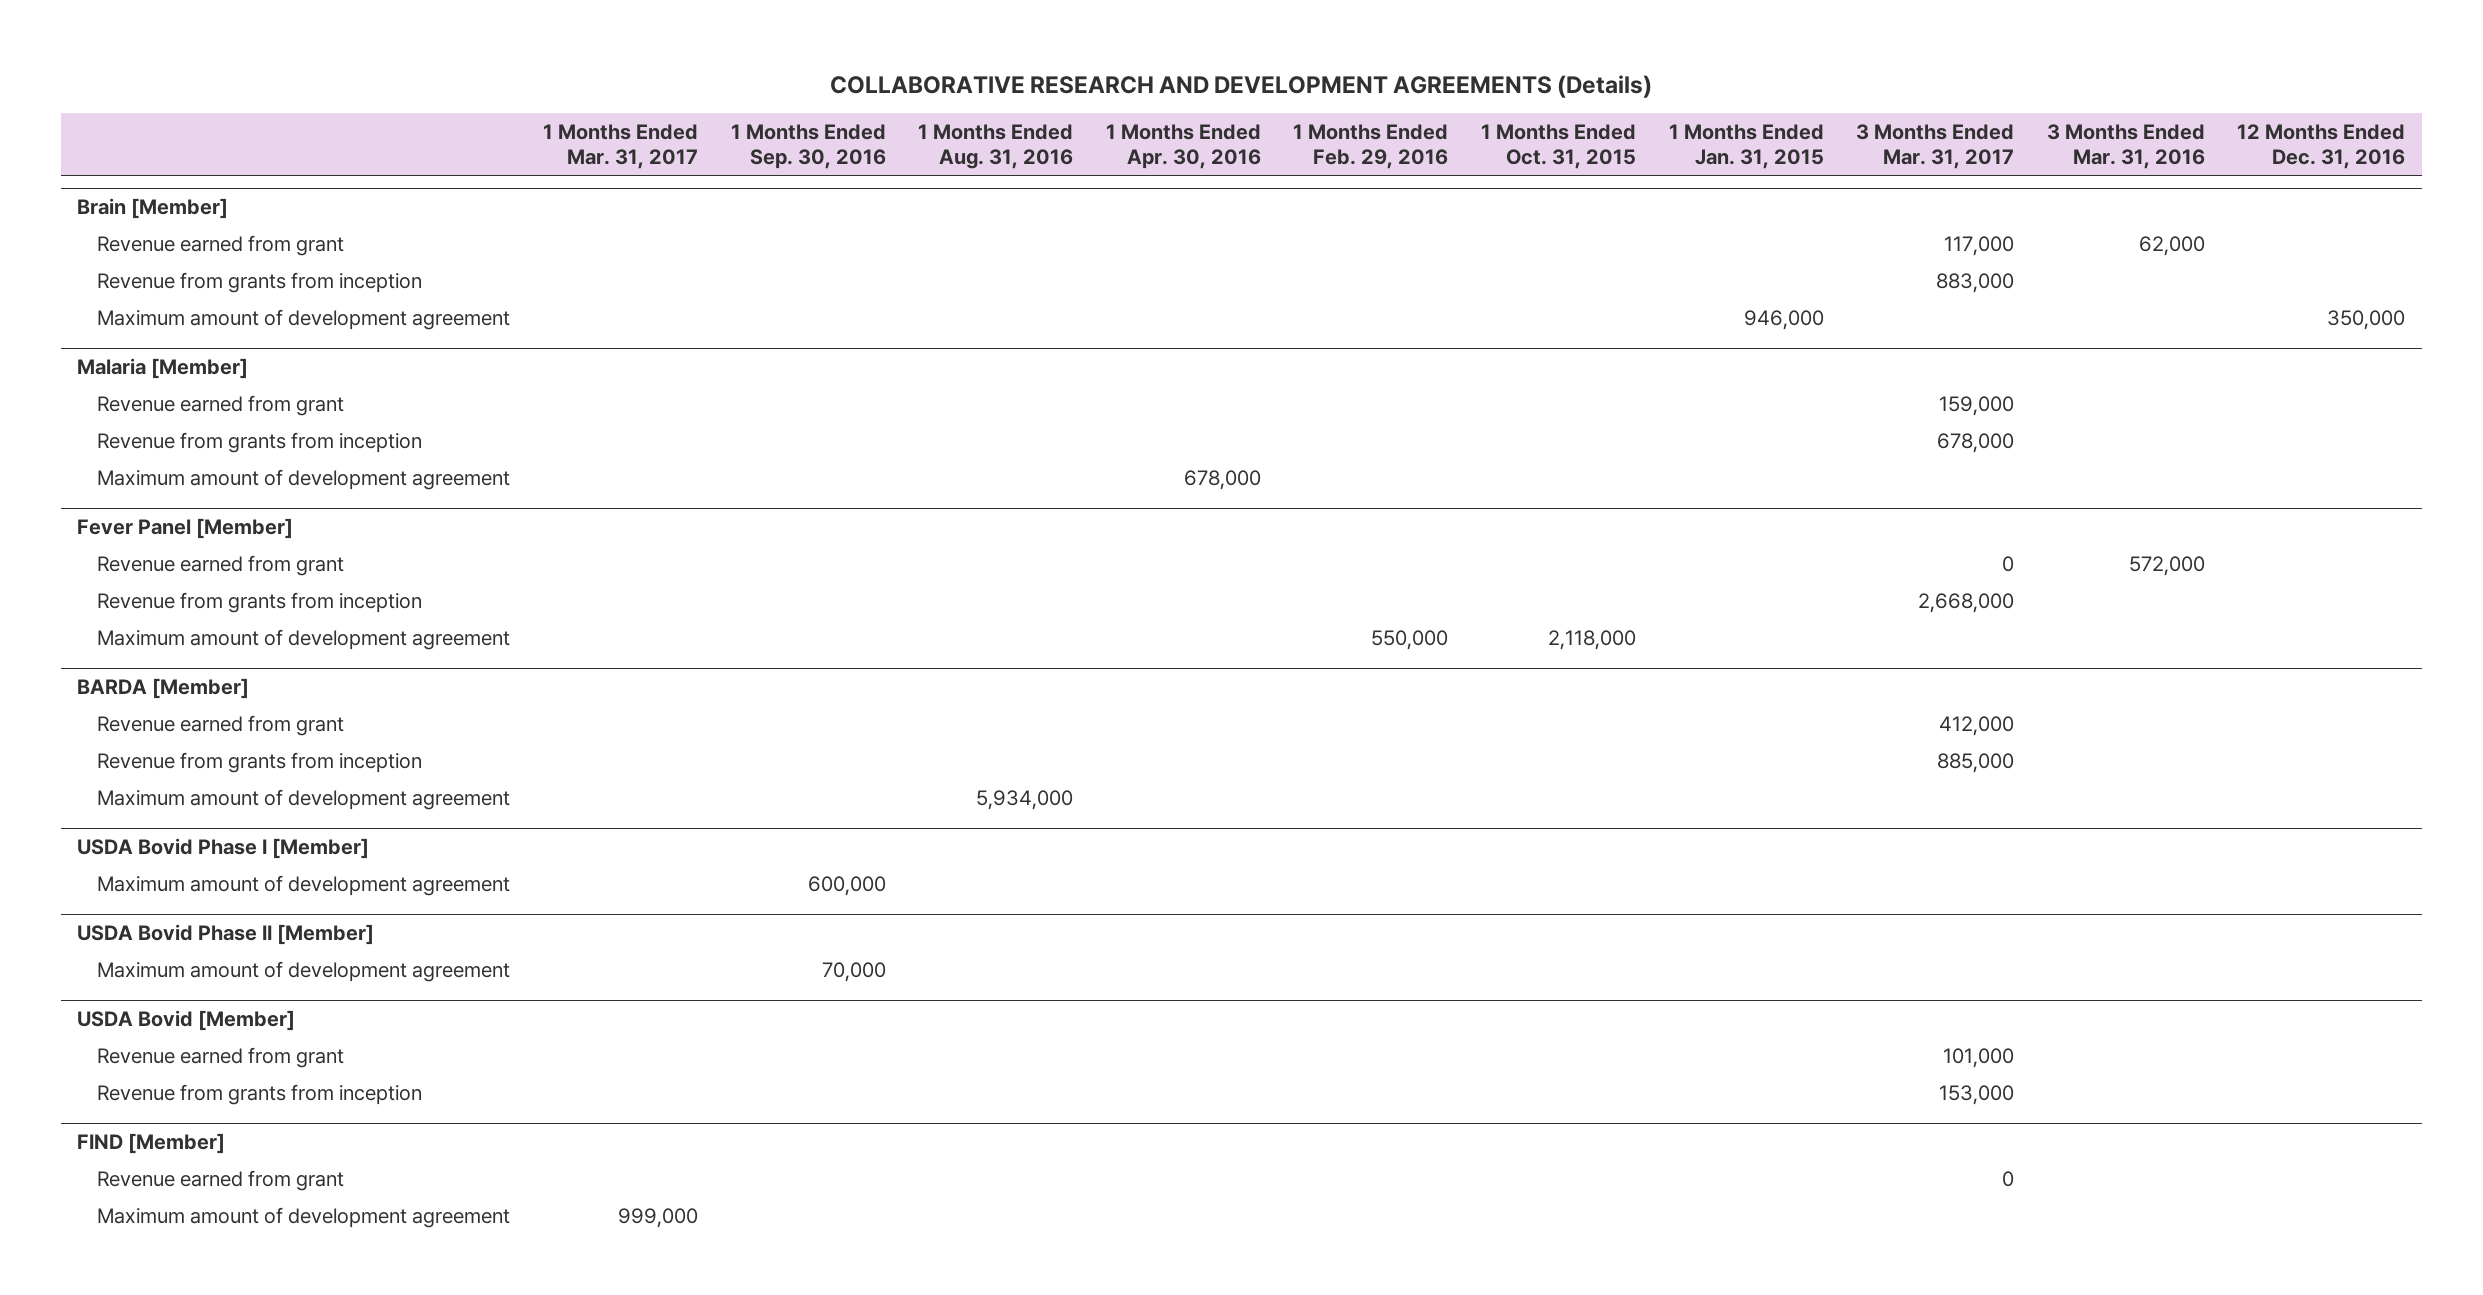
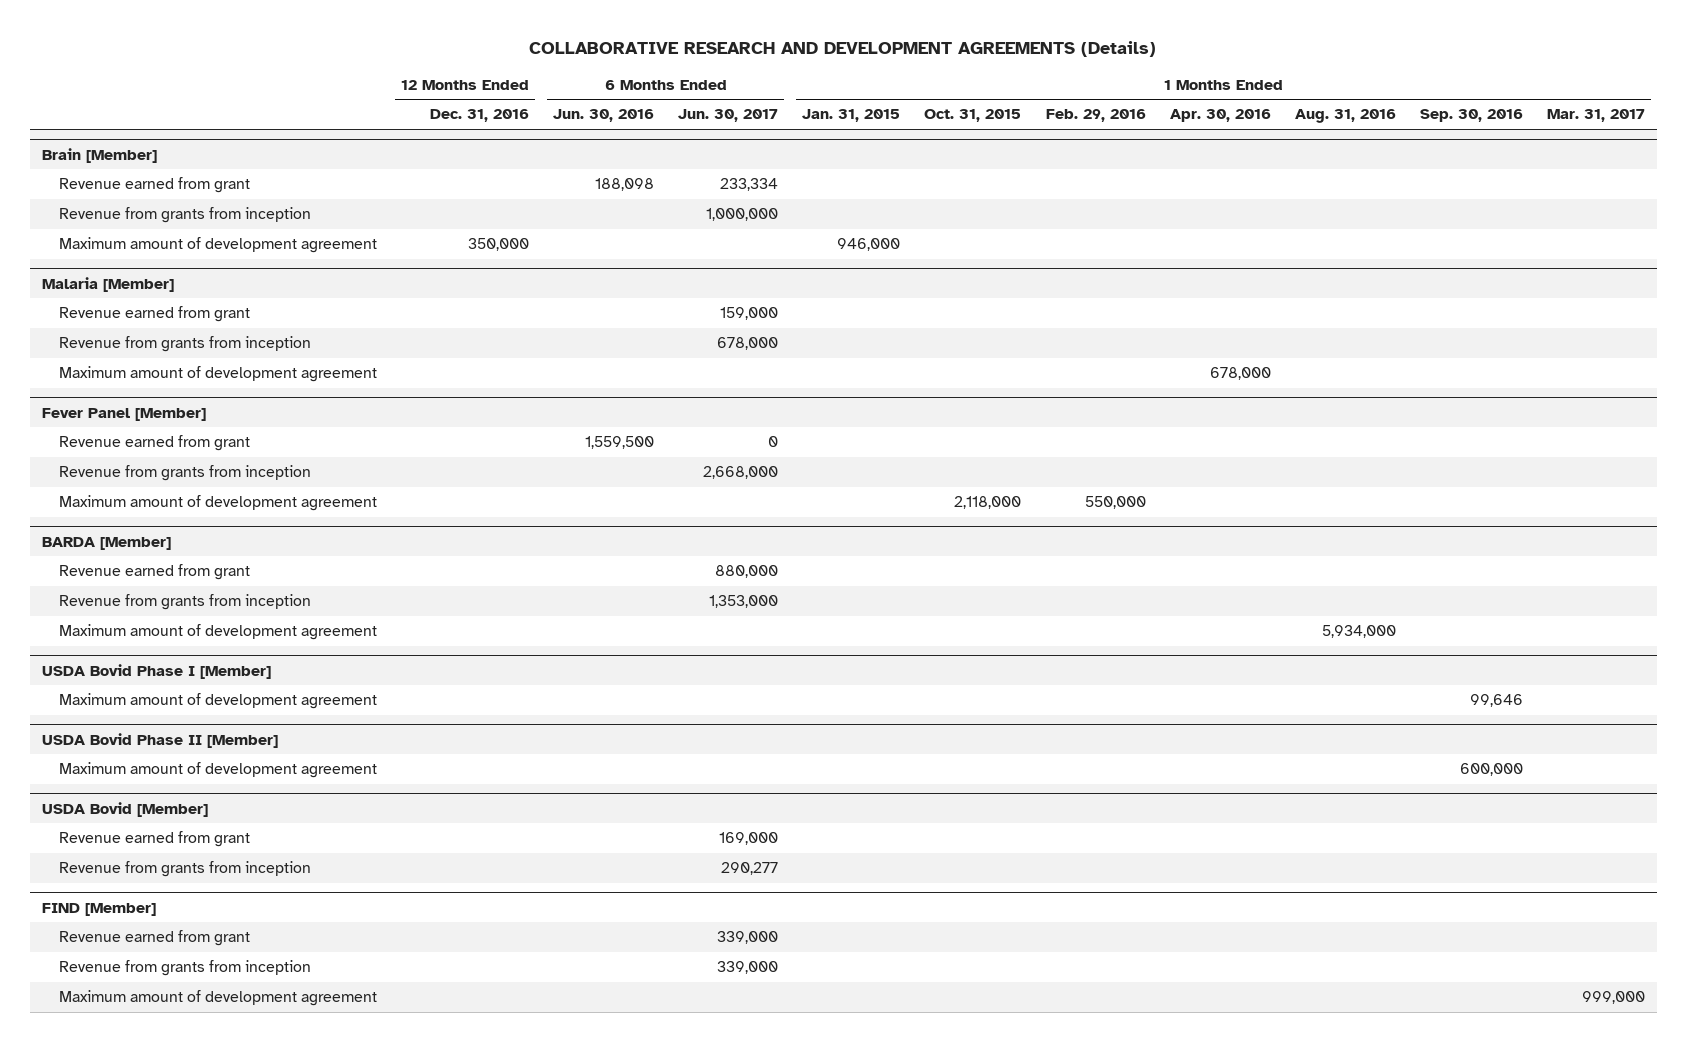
- | 1 Months Ended Mar. 31, 2017 | 1 Months Ended Sep. 30, 2016 | 1 Months Ended Aug. 31, 2016 | 1 Months Ended Apr. 30, 2016 | 1 Months Ended Feb. 29, 2016 | 1 Months Ended Oct. 31, 2015 | 1 Months Ended Jan. 31, 2015 | 3 Months Ended Mar. 31, 2017 | 3 Months Ended Mar. 31, 2016 | 12 Months Ended Dec. 31, 2016
+ | 12 Months Ended Dec. 31, 2016 | 6 Months Ended Jun. 30, 2016 | 6 Months Ended Jun. 30, 2017 | 1 Months Ended Jan. 31, 2015 | 1 Months Ended Oct. 31, 2015 | 1 Months Ended Feb. 29, 2016 | 1 Months Ended Apr. 30, 2016 | 1 Months Ended Aug. 31, 2016 | 1 Months Ended Sep. 30, 2016 | 1 Months Ended Mar. 31, 2017
@ USDA Bovid Phase I [Member]
- Maximum amount of development agreement | | 600,000 | | | | | | | |
+ Maximum amount of development agreement | | | | | | | | | 99,646 |
@ USDA Bovid Phase II [Member]
- Maximum amount of development agreement | | 70,000 | | | | | | | |
+ Maximum amount of development agreement | | | | | | | | | 600,000 |
@ FIND [Member]
+ Revenue from grants from inception | | | 339,000 | | | | | | |

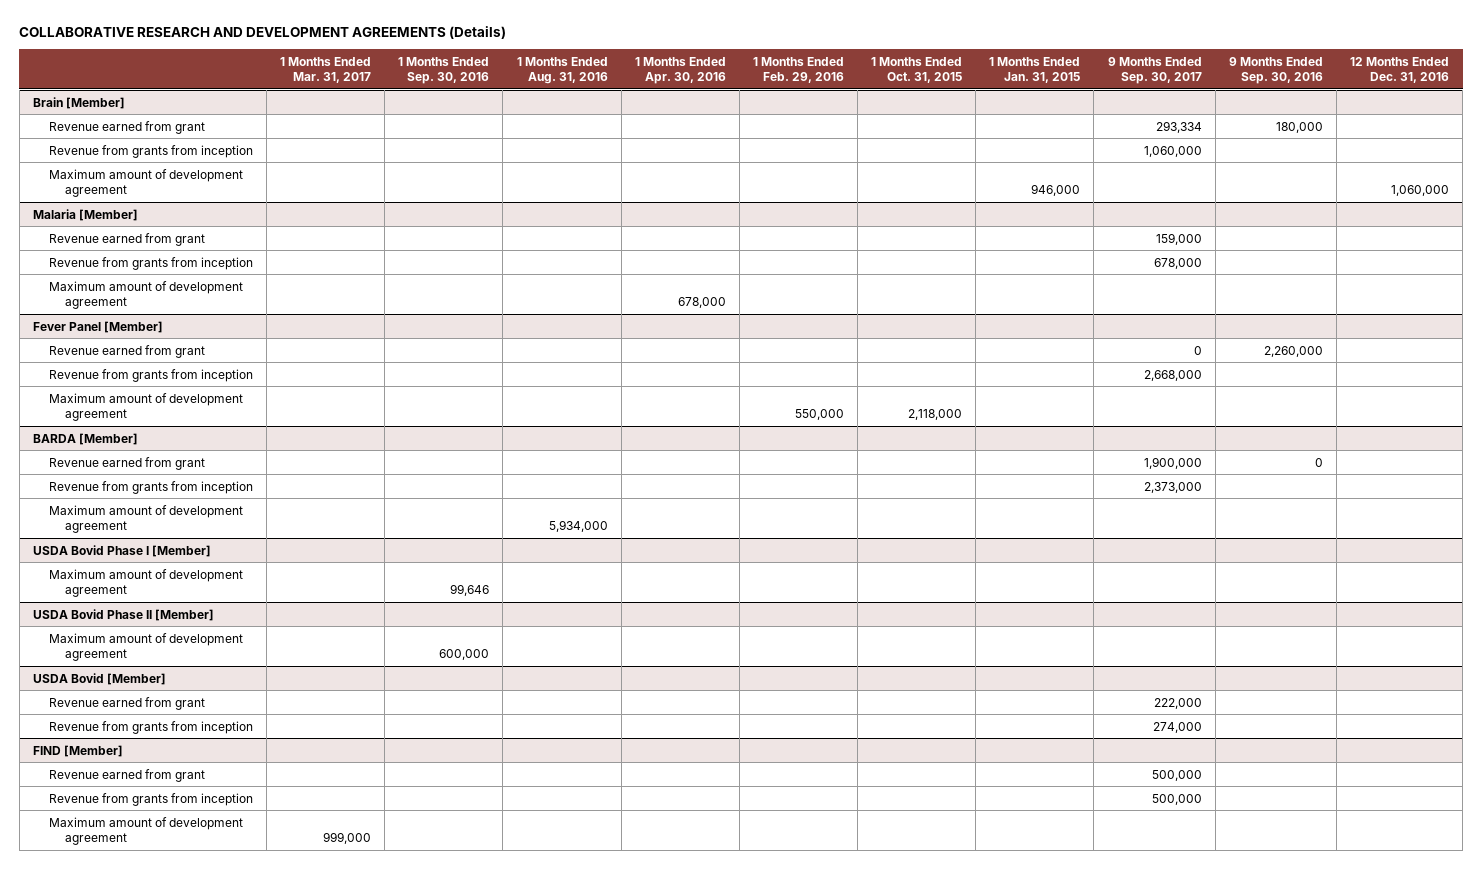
- | 12 Months Ended Dec. 31, 2016 | 6 Months Ended Jun. 30, 2016 | 6 Months Ended Jun. 30, 2017 | 1 Months Ended Jan. 31, 2015 | 1 Months Ended Oct. 31, 2015 | 1 Months Ended Feb. 29, 2016 | 1 Months Ended Apr. 30, 2016 | 1 Months Ended Aug. 31, 2016 | 1 Months Ended Sep. 30, 2016 | 1 Months Ended Mar. 31, 2017
+ | 1 Months Ended Mar. 31, 2017 | 1 Months Ended Sep. 30, 2016 | 1 Months Ended Aug. 31, 2016 | 1 Months Ended Apr. 30, 2016 | 1 Months Ended Feb. 29, 2016 | 1 Months Ended Oct. 31, 2015 | 1 Months Ended Jan. 31, 2015 | 9 Months Ended Sep. 30, 2017 | 9 Months Ended Sep. 30, 2016 | 12 Months Ended Dec. 31, 2016
@ Brain [Member]
- Maximum amount of development agreement | 350,000 | | | 946,000 | | | | | |
+ Maximum amount of development agreement | | | | | | | 946,000 | | | 1,060,000

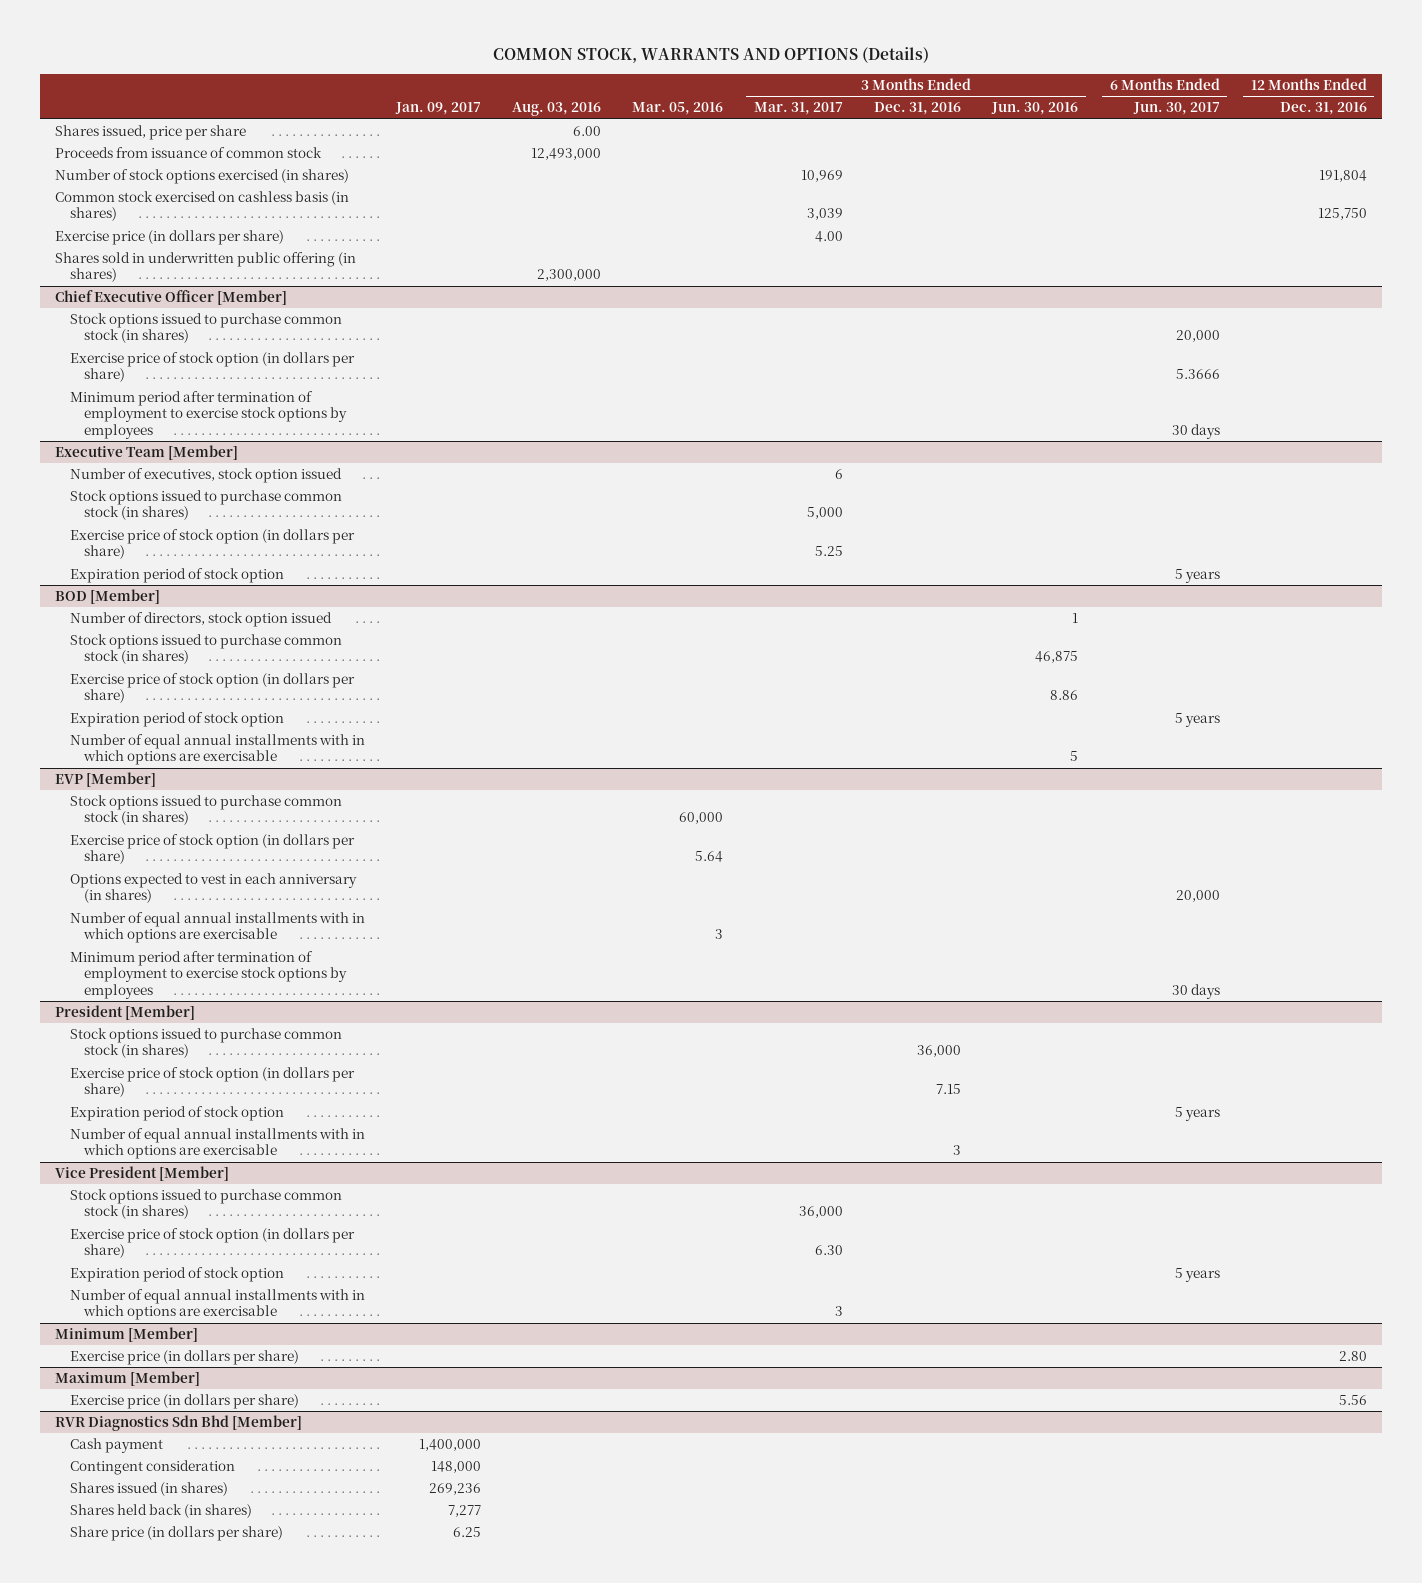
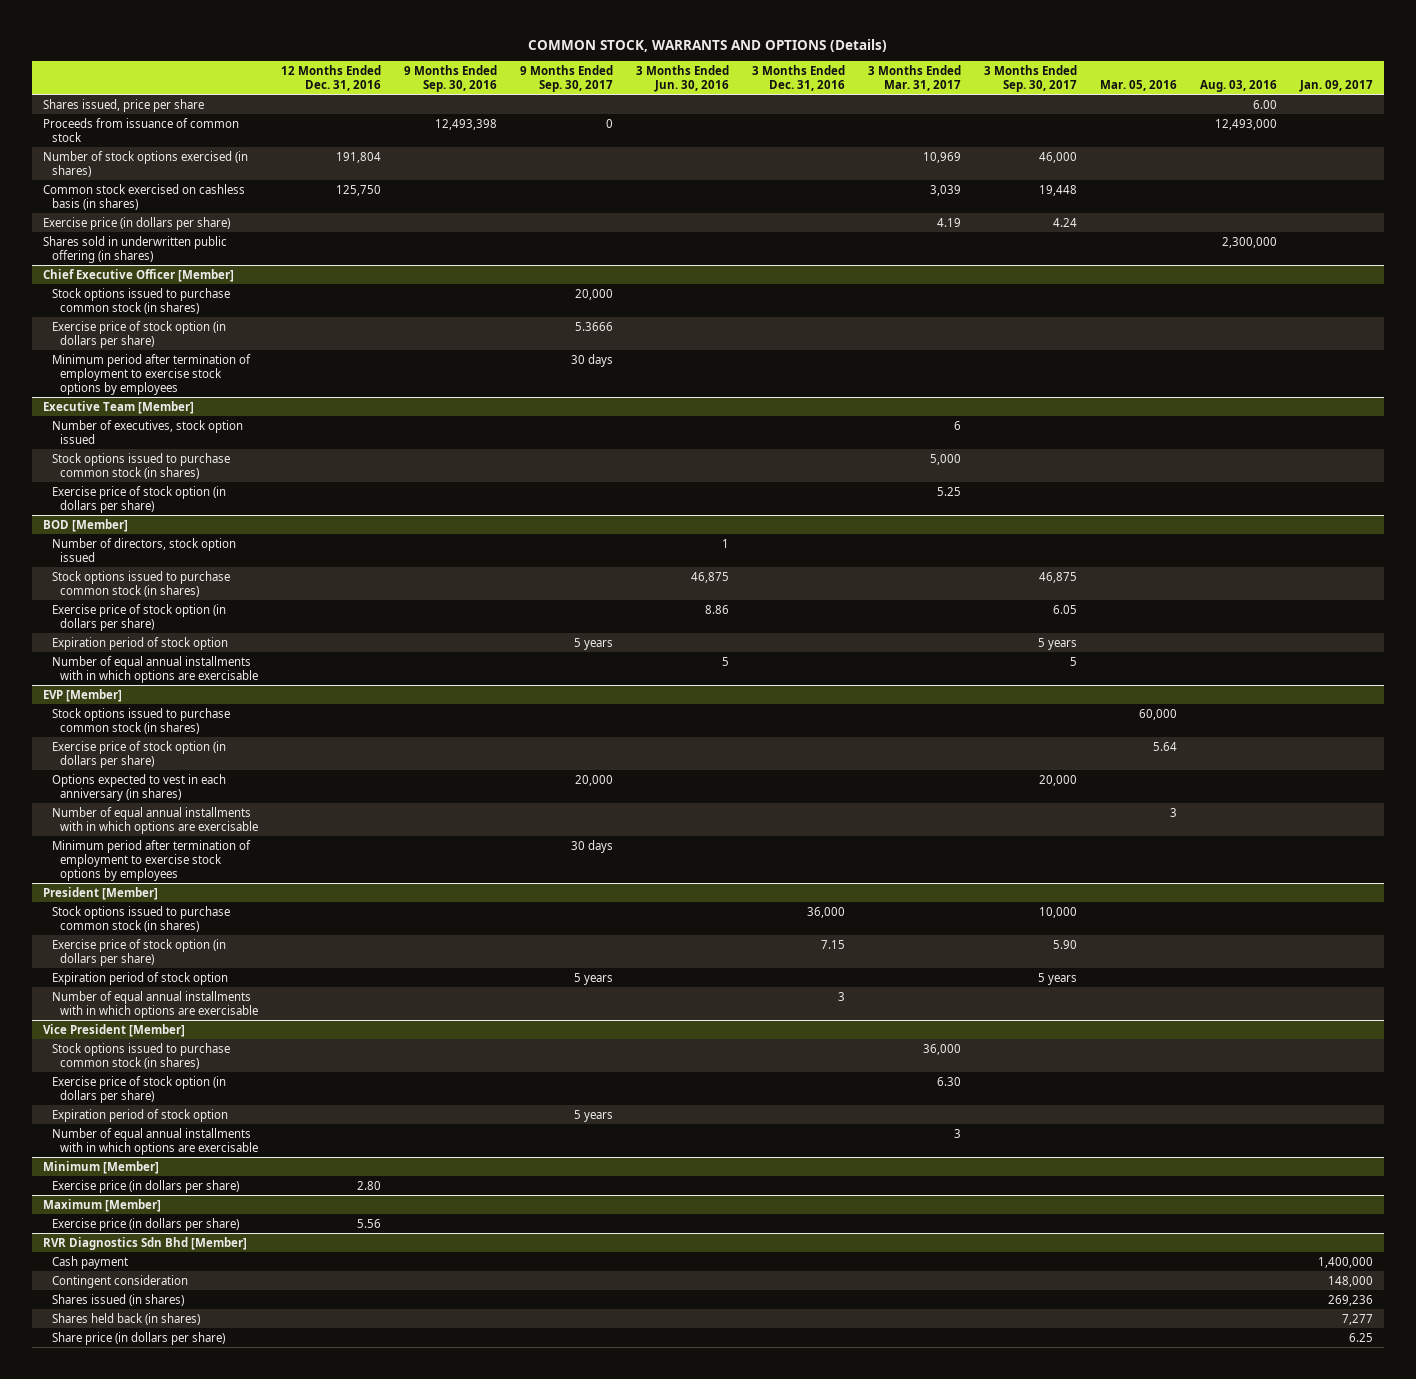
- | Jan. 09, 2017 | Aug. 03, 2016 | Mar. 05, 2016 | 3 Months Ended Mar. 31, 2017 | 3 Months Ended Dec. 31, 2016 | 3 Months Ended Jun. 30, 2016 | 6 Months Ended Jun. 30, 2017 | 12 Months Ended Dec. 31, 2016
+ | 12 Months Ended Dec. 31, 2016 | 9 Months Ended Sep. 30, 2016 | 9 Months Ended Sep. 30, 2017 | 3 Months Ended Jun. 30, 2016 | 3 Months Ended Dec. 31, 2016 | 3 Months Ended Mar. 31, 2017 | 3 Months Ended Sep. 30, 2017 | Mar. 05, 2016 | Aug. 03, 2016 | Jan. 09, 2017
- Exercise price (in dollars per share) | | | | 4.00 | | | |
+ Exercise price (in dollars per share) | | | | | | 4.19 | 4.24 | | |
@ Executive Team [Member]
- Expiration period of stock option | | | | | | | 5 years |

